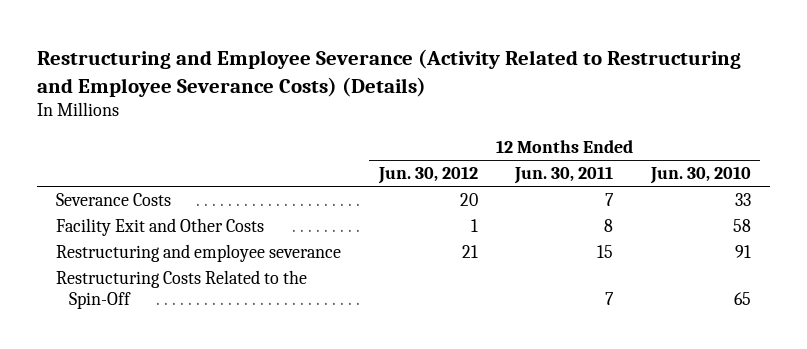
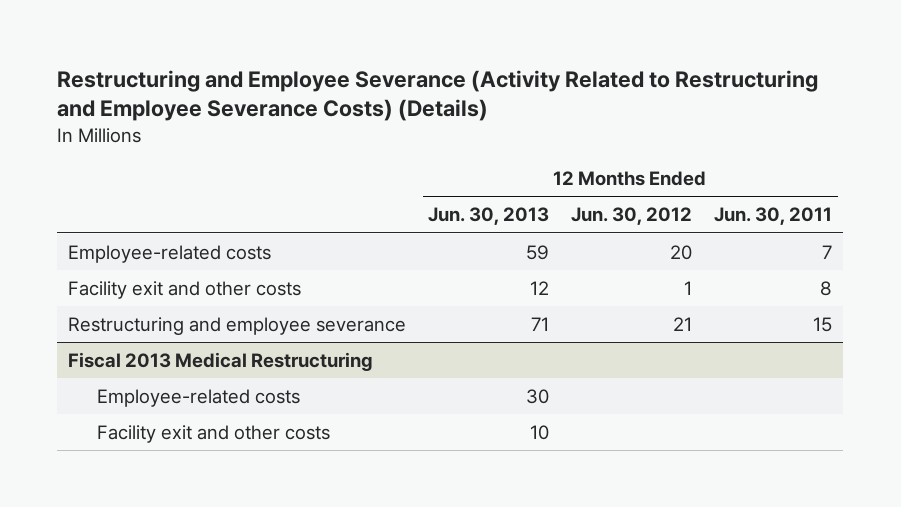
- | 12 Months Ended Jun. 30, 2012 | 12 Months Ended Jun. 30, 2011 | 12 Months Ended Jun. 30, 2010
+ | 12 Months Ended Jun. 30, 2013 | 12 Months Ended Jun. 30, 2012 | 12 Months Ended Jun. 30, 2011
- Severance Costs | 20 | 7 | 33
- Facility Exit and Other Costs | 1 | 8 | 58
+ Employee-related costs | 59 | 20 | 7
+ Facility exit and other costs | 12 | 1 | 8
- Restructuring Costs Related to the Spin-Off | | 7 | 65
+ Fiscal 2013 Medical Restructuring
+ Employee-related costs | 30 | |
+ Facility exit and other costs | 10 | |

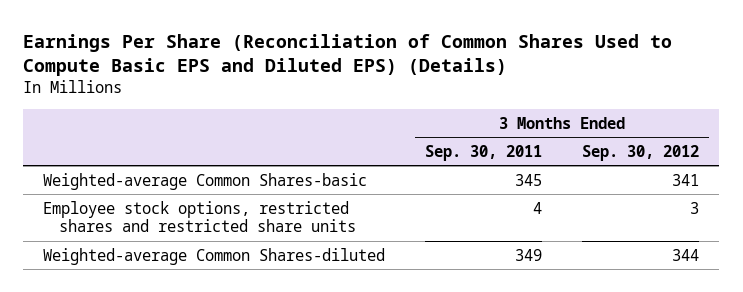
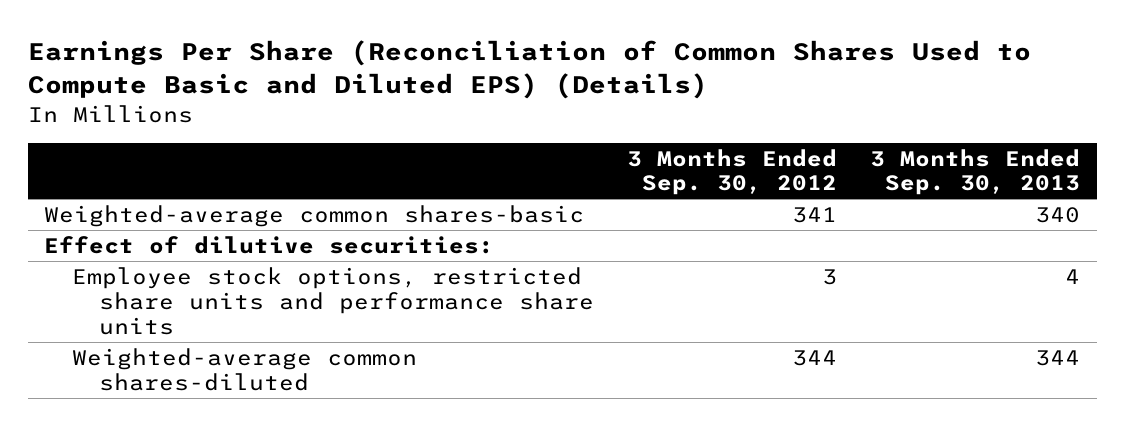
- Earnings Per Share (Reconciliation of Common Shares Used to Compute Basic EPS and Diluted EPS) (Details)
+ Earnings Per Share (Reconciliation of Common Shares Used to Compute Basic and Diluted EPS) (Details)
- | 3 Months Ended Sep. 30, 2011 | 3 Months Ended Sep. 30, 2012
+ | 3 Months Ended Sep. 30, 2012 | 3 Months Ended Sep. 30, 2013
- Weighted-average Common Shares-basic | 345 | 341
- Employee stock options, restricted shares and restricted share units | 4 | 3
- Weighted-average Common Shares-diluted | 349 | 344
+ Weighted-average common shares-basic | 341 | 340
+ Effect of dilutive securities:
+ Employee stock options, restricted share units and performance share units | 3 | 4
+ Weighted-average common shares-diluted | 344 | 344

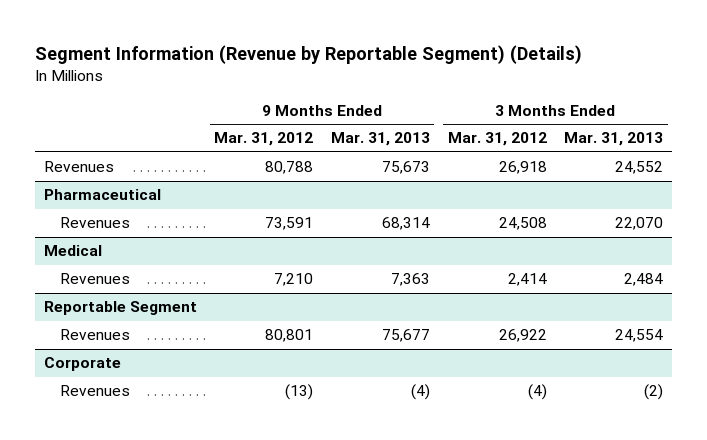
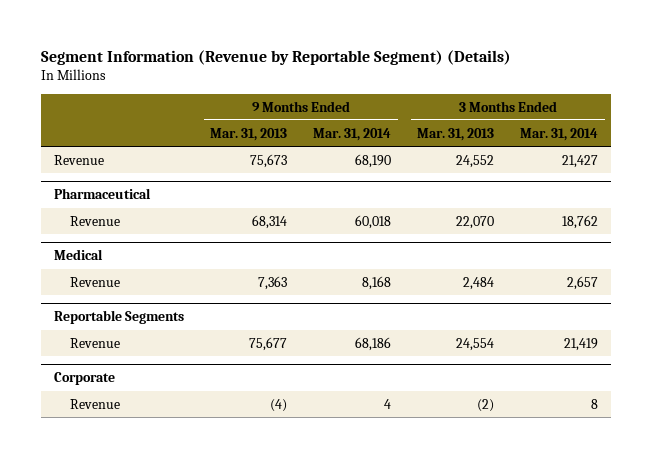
- | 9 Months Ended Mar. 31, 2012 | 9 Months Ended Mar. 31, 2013 | 3 Months Ended Mar. 31, 2012 | 3 Months Ended Mar. 31, 2013
+ | 9 Months Ended Mar. 31, 2013 | 9 Months Ended Mar. 31, 2014 | 3 Months Ended Mar. 31, 2013 | 3 Months Ended Mar. 31, 2014
- Revenues | 80,788 | 75,673 | 26,918 | 24,552
+ Revenue | 75,673 | 68,190 | 24,552 | 21,427
@ Pharmaceutical
- Revenues | 73,591 | 68,314 | 24,508 | 22,070
+ Revenue | 68,314 | 60,018 | 22,070 | 18,762
@ Medical
- Revenues | 7,210 | 7,363 | 2,414 | 2,484
- Reportable Segment
- Revenues | 80,801 | 75,677 | 26,922 | 24,554
@ Medical
+ Revenue | 7,363 | 8,168 | 2,484 | 2,657
+ Reportable Segments
+ Revenue | 75,677 | 68,186 | 24,554 | 21,419
@ Corporate
- Revenues | (13) | (4) | (4) | (2)
+ Revenue | (4) | 4 | (2) | 8

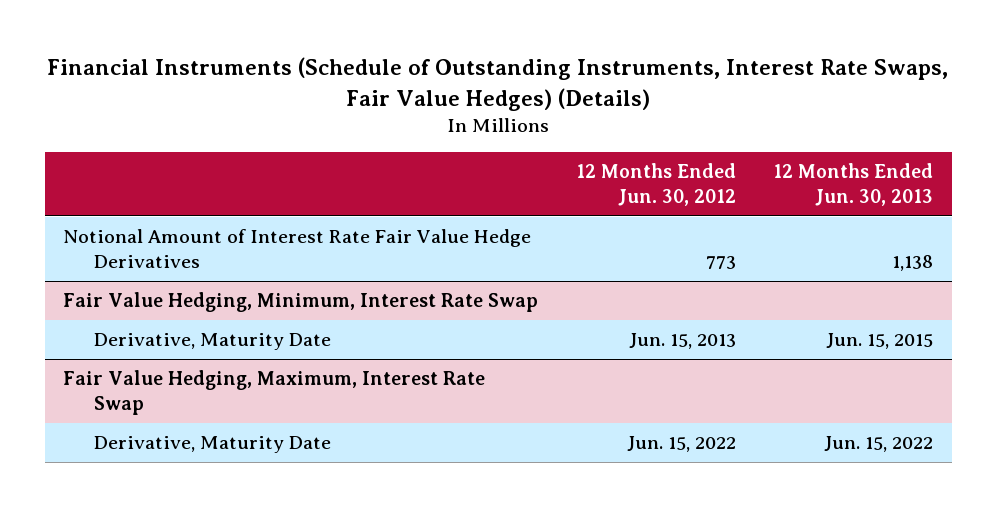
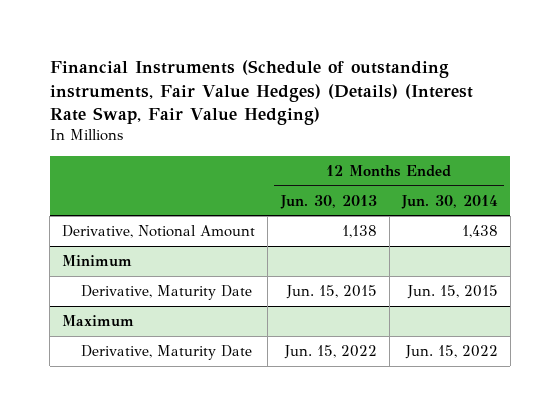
- Financial Instruments (Schedule of Outstanding Instruments, Interest Rate Swaps, Fair Value Hedges) (Details)
+ Financial Instruments (Schedule of outstanding instruments, Fair Value Hedges) (Details) (Interest Rate Swap, Fair Value Hedging)
- | 12 Months Ended Jun. 30, 2012 | 12 Months Ended Jun. 30, 2013
+ | 12 Months Ended Jun. 30, 2013 | 12 Months Ended Jun. 30, 2014
- Notional Amount of Interest Rate Fair Value Hedge Derivatives | 773 | 1,138
- Fair Value Hedging, Minimum, Interest Rate Swap
+ Derivative, Notional Amount | 1,138 | 1,438
+ Minimum
- Fair Value Hedging, Maximum, Interest Rate Swap
+ Maximum

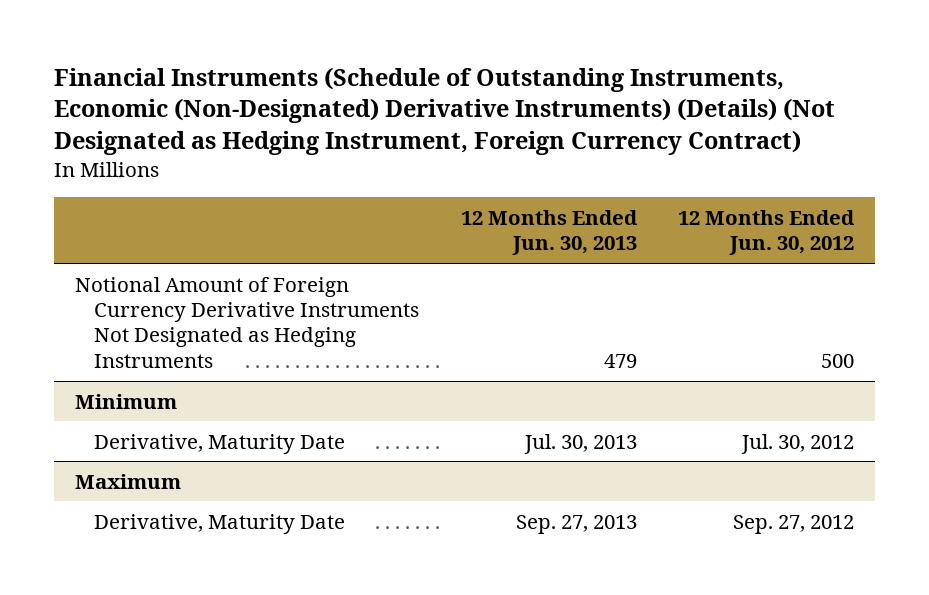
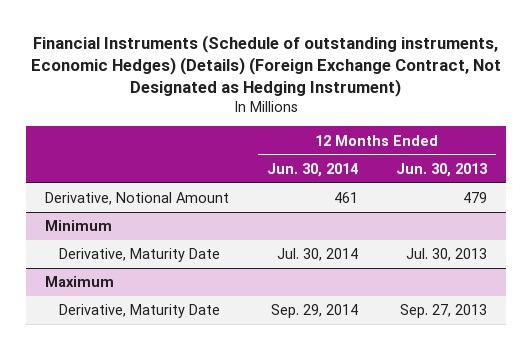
- Financial Instruments (Schedule of Outstanding Instruments, Economic (Non-Designated) Derivative Instruments) (Details) (Not Designated as Hedging Instrument, Foreign Currency Contract)
+ Financial Instruments (Schedule of outstanding instruments, Economic Hedges) (Details) (Foreign Exchange Contract, Not Designated as Hedging Instrument)
- | 12 Months Ended Jun. 30, 2013 | 12 Months Ended Jun. 30, 2012
+ | 12 Months Ended Jun. 30, 2014 | 12 Months Ended Jun. 30, 2013
- Notional Amount of Foreign Currency Derivative Instruments Not Designated as Hedging Instruments | 479 | 500
+ Derivative, Notional Amount | 461 | 479

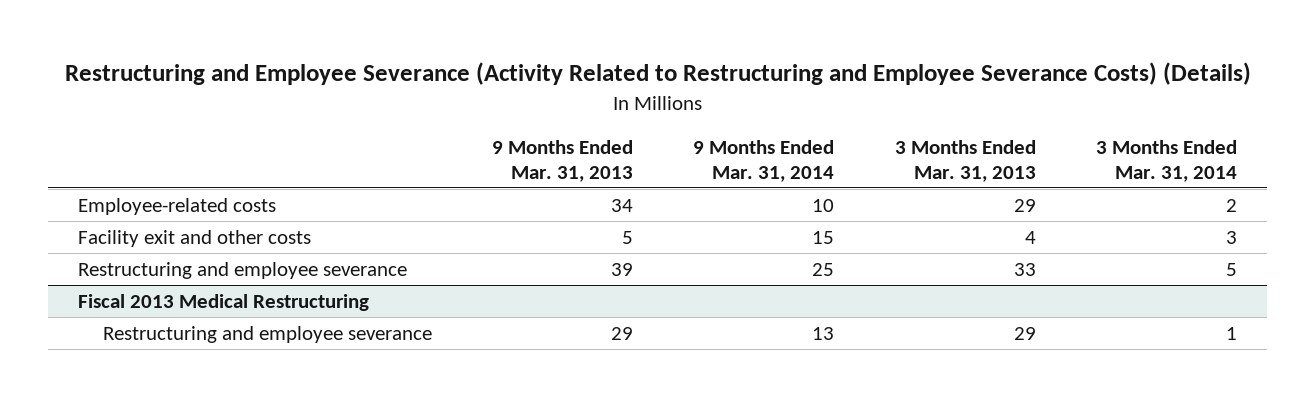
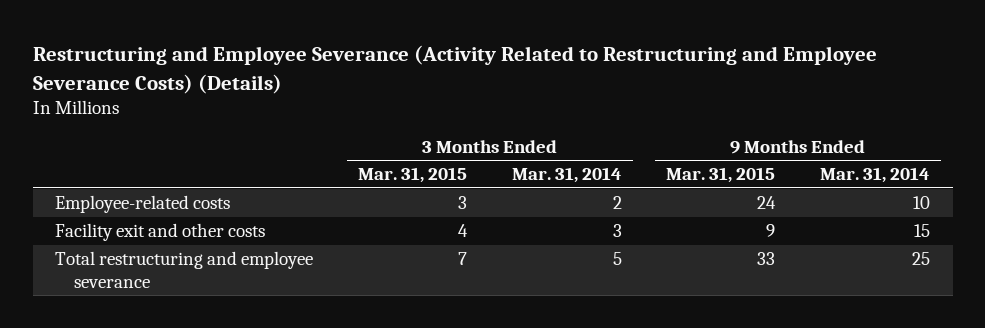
- | 9 Months Ended Mar. 31, 2013 | 9 Months Ended Mar. 31, 2014 | 3 Months Ended Mar. 31, 2013 | 3 Months Ended Mar. 31, 2014
+ | 3 Months Ended Mar. 31, 2015 | 3 Months Ended Mar. 31, 2014 | 9 Months Ended Mar. 31, 2015 | 9 Months Ended Mar. 31, 2014
- Restructuring and employee severance | 39 | 25 | 33 | 5
- Fiscal 2013 Medical Restructuring
- Restructuring and employee severance | 29 | 13 | 29 | 1
+ Total restructuring and employee severance | 7 | 5 | 33 | 25

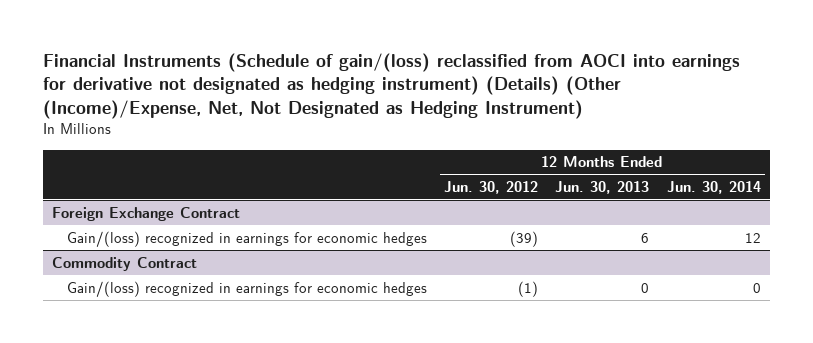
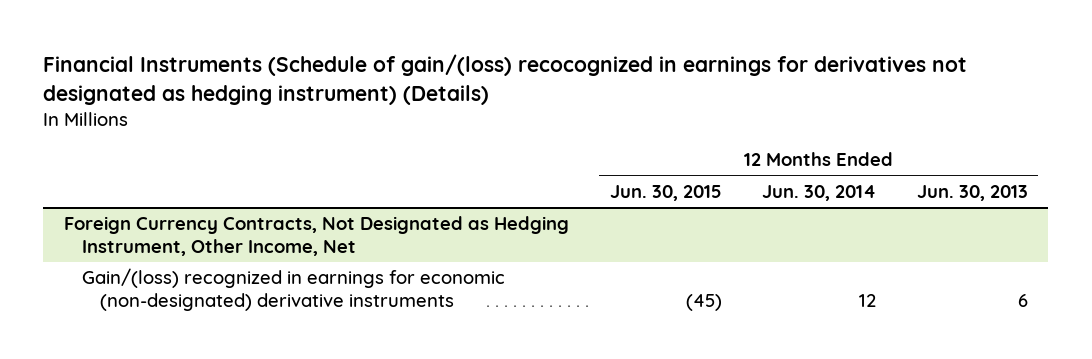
- Financial Instruments (Schedule of gain/(loss) reclassified from AOCI into earnings for derivative not designated as hedging instrument) (Details) (Other (Income)/Expense, Net, Not Designated as Hedging Instrument)
+ Financial Instruments (Schedule of gain/(loss) recocognized in earnings for derivatives not designated as hedging instrument) (Details)
- | 12 Months Ended Jun. 30, 2012 | 12 Months Ended Jun. 30, 2013 | 12 Months Ended Jun. 30, 2014
+ | 12 Months Ended Jun. 30, 2015 | 12 Months Ended Jun. 30, 2014 | 12 Months Ended Jun. 30, 2013
- Foreign Exchange Contract
- Gain/(loss) recognized in earnings for economic hedges | (39) | 6 | 12
- Commodity Contract
- Gain/(loss) recognized in earnings for economic hedges | (1) | 0 | 0
+ Foreign Currency Contracts, Not Designated as Hedging Instrument, Other Income, Net
+ Gain/(loss) recognized in earnings for economic (non-designated) derivative instruments | (45) | 12 | 6

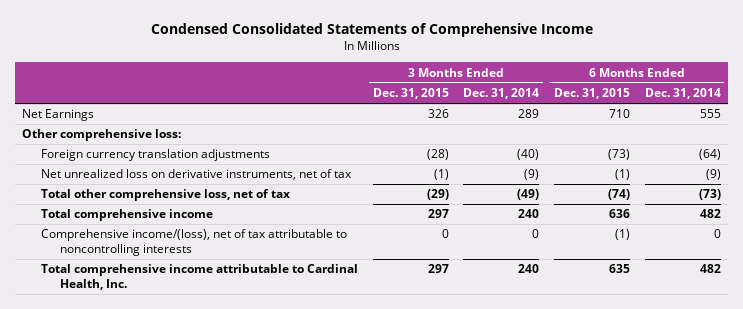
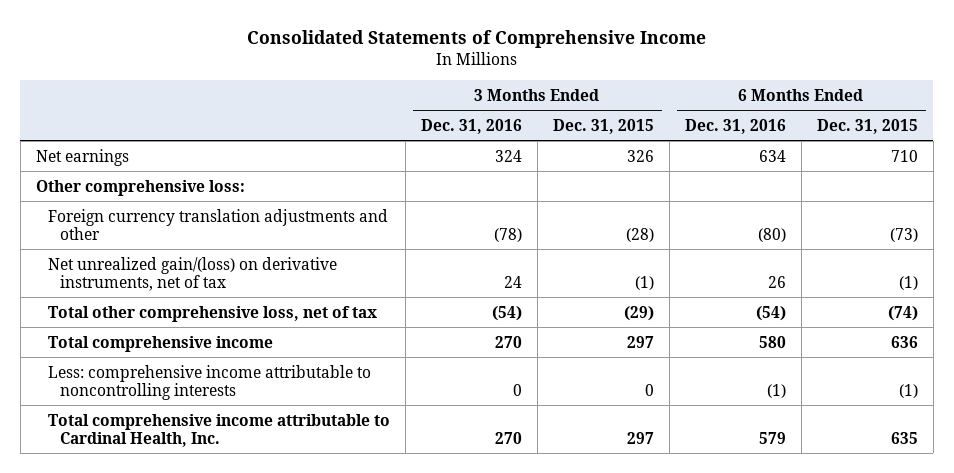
- Condensed Consolidated Statements of Comprehensive Income
+ Consolidated Statements of Comprehensive Income
- | 3 Months Ended Dec. 31, 2015 | 3 Months Ended Dec. 31, 2014 | 6 Months Ended Dec. 31, 2015 | 6 Months Ended Dec. 31, 2014
+ | 3 Months Ended Dec. 31, 2016 | 3 Months Ended Dec. 31, 2015 | 6 Months Ended Dec. 31, 2016 | 6 Months Ended Dec. 31, 2015
- Net Earnings | 326 | 289 | 710 | 555
+ Net earnings | 324 | 326 | 634 | 710
- Foreign currency translation adjustments | (28) | (40) | (73) | (64)
- Net unrealized loss on derivative instruments, net of tax | (1) | (9) | (1) | (9)
+ Foreign currency translation adjustments and other | (78) | (28) | (80) | (73)
+ Net unrealized gain/(loss) on derivative instruments, net of tax | 24 | (1) | 26 | (1)
- Comprehensive income/(loss), net of tax attributable to noncontrolling interests | 0 | 0 | (1) | 0
+ Less: comprehensive income attributable to noncontrolling interests | 0 | 0 | (1) | (1)

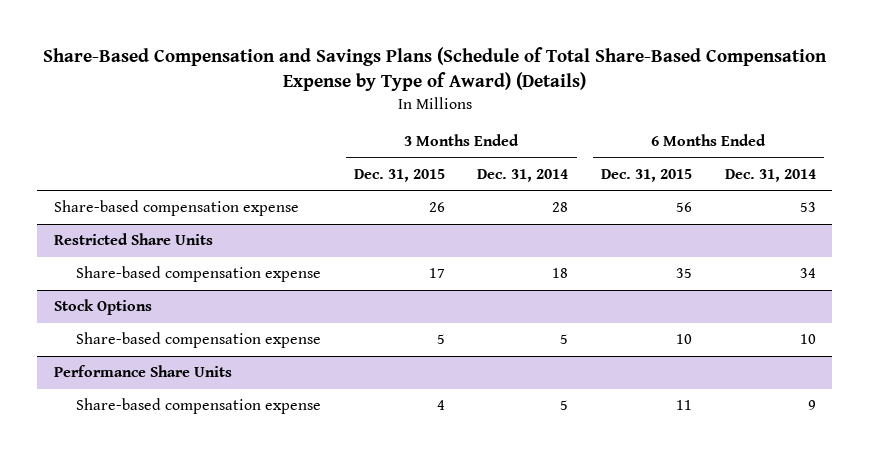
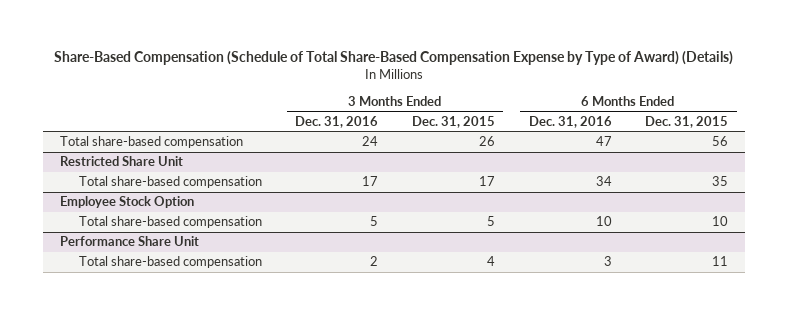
- Share-Based Compensation and Savings Plans (Schedule of Total Share-Based Compensation Expense by Type of Award) (Details)
+ Share-Based Compensation (Schedule of Total Share-Based Compensation Expense by Type of Award) (Details)
- | 3 Months Ended Dec. 31, 2015 | 3 Months Ended Dec. 31, 2014 | 6 Months Ended Dec. 31, 2015 | 6 Months Ended Dec. 31, 2014
+ | 3 Months Ended Dec. 31, 2016 | 3 Months Ended Dec. 31, 2015 | 6 Months Ended Dec. 31, 2016 | 6 Months Ended Dec. 31, 2015
- Share-based compensation expense | 26 | 28 | 56 | 53
- Restricted Share Units
- Share-based compensation expense | 17 | 18 | 35 | 34
- Stock Options
- Share-based compensation expense | 5 | 5 | 10 | 10
- Performance Share Units
- Share-based compensation expense | 4 | 5 | 11 | 9
+ Total share-based compensation | 24 | 26 | 47 | 56
+ Restricted Share Unit
+ Total share-based compensation | 17 | 17 | 34 | 35
+ Employee Stock Option
+ Total share-based compensation | 5 | 5 | 10 | 10
+ Performance Share Unit
+ Total share-based compensation | 2 | 4 | 3 | 11

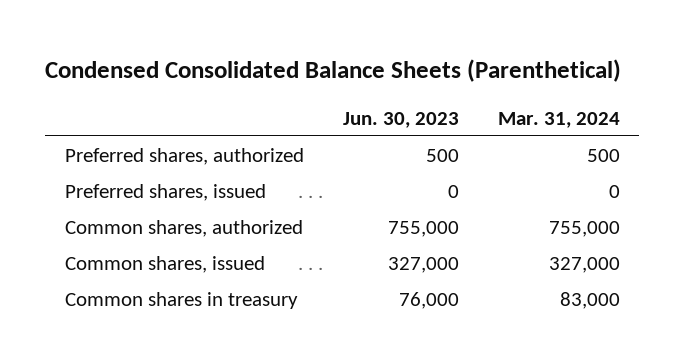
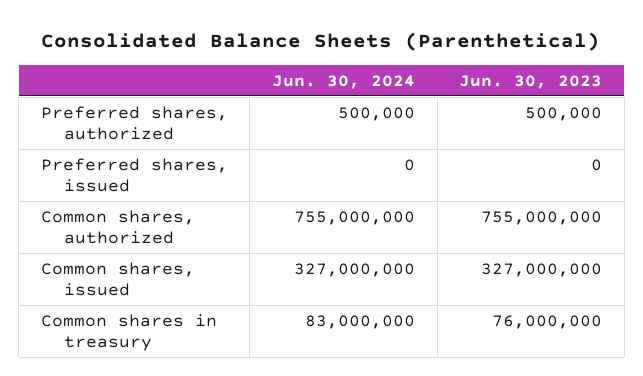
- Condensed Consolidated Balance Sheets (Parenthetical)
+ Consolidated Balance Sheets (Parenthetical)
- | Jun. 30, 2023 | Mar. 31, 2024
+ | Jun. 30, 2024 | Jun. 30, 2023
- Preferred shares, authorized | 500 | 500
+ Preferred shares, authorized | 500,000 | 500,000
- Common shares, authorized | 755,000 | 755,000
- Common shares, issued | 327,000 | 327,000
- Common shares in treasury | 76,000 | 83,000
+ Common shares, authorized | 755,000,000 | 755,000,000
+ Common shares, issued | 327,000,000 | 327,000,000
+ Common shares in treasury | 83,000,000 | 76,000,000

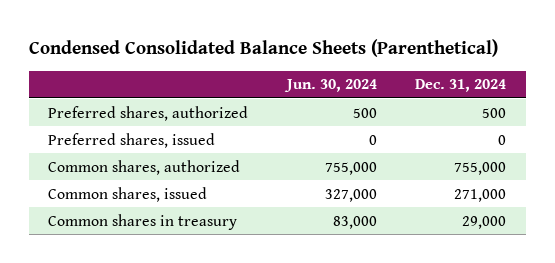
- Consolidated Balance Sheets (Parenthetical)
+ Condensed Consolidated Balance Sheets (Parenthetical)
- | Jun. 30, 2024 | Jun. 30, 2023
+ | Jun. 30, 2024 | Dec. 31, 2024
- Preferred shares, authorized | 500,000 | 500,000
+ Preferred shares, authorized | 500 | 500
- Common shares, authorized | 755,000,000 | 755,000,000
- Common shares, issued | 327,000,000 | 327,000,000
- Common shares in treasury | 83,000,000 | 76,000,000
+ Common shares, authorized | 755,000 | 755,000
+ Common shares, issued | 327,000 | 271,000
+ Common shares in treasury | 83,000 | 29,000

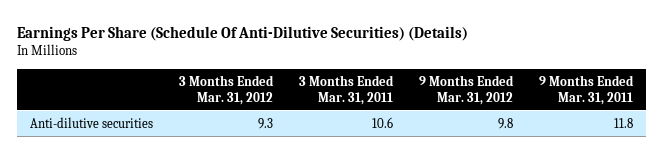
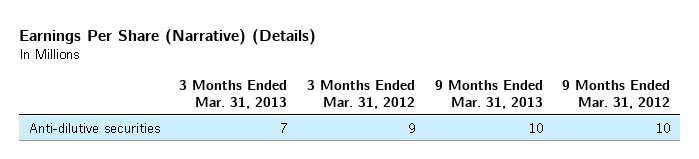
- Earnings Per Share (Schedule Of Anti-Dilutive Securities) (Details)
+ Earnings Per Share (Narrative) (Details)
- | 3 Months Ended Mar. 31, 2012 | 3 Months Ended Mar. 31, 2011 | 9 Months Ended Mar. 31, 2012 | 9 Months Ended Mar. 31, 2011
+ | 3 Months Ended Mar. 31, 2013 | 3 Months Ended Mar. 31, 2012 | 9 Months Ended Mar. 31, 2013 | 9 Months Ended Mar. 31, 2012
- Anti-dilutive securities | 9.3 | 10.6 | 9.8 | 11.8
+ Anti-dilutive securities | 7 | 9 | 10 | 10

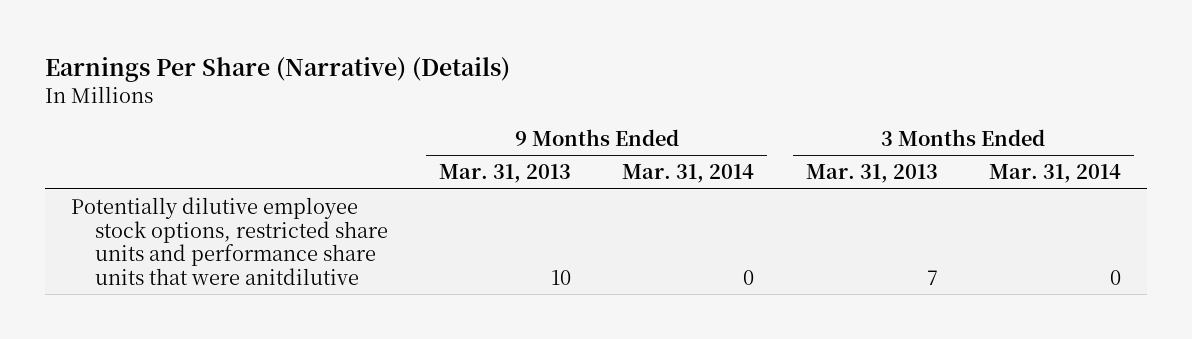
- | 3 Months Ended Mar. 31, 2013 | 3 Months Ended Mar. 31, 2012 | 9 Months Ended Mar. 31, 2013 | 9 Months Ended Mar. 31, 2012
+ | 9 Months Ended Mar. 31, 2013 | 9 Months Ended Mar. 31, 2014 | 3 Months Ended Mar. 31, 2013 | 3 Months Ended Mar. 31, 2014
- Anti-dilutive securities | 7 | 9 | 10 | 10
+ Potentially dilutive employee stock options, restricted share units and performance share units that were anitdilutive | 10 | 0 | 7 | 0

